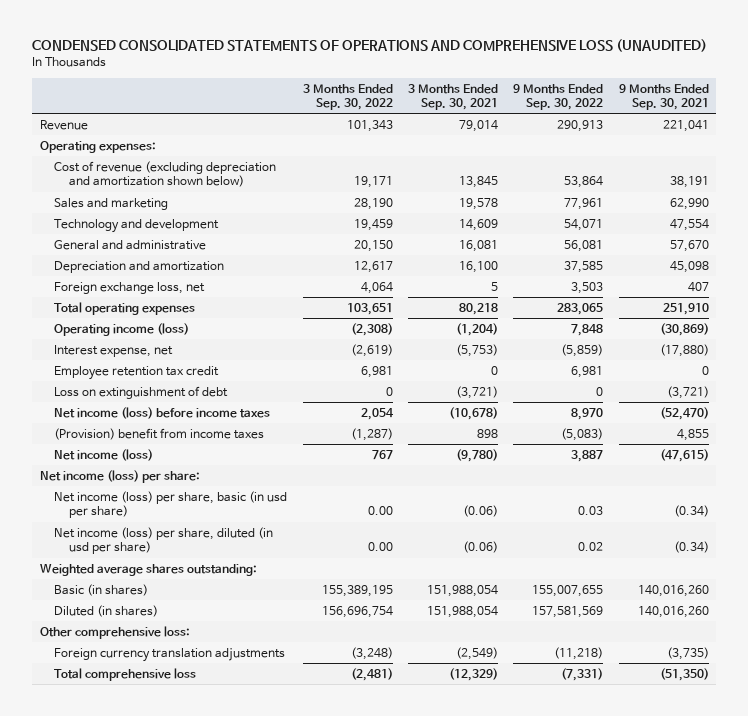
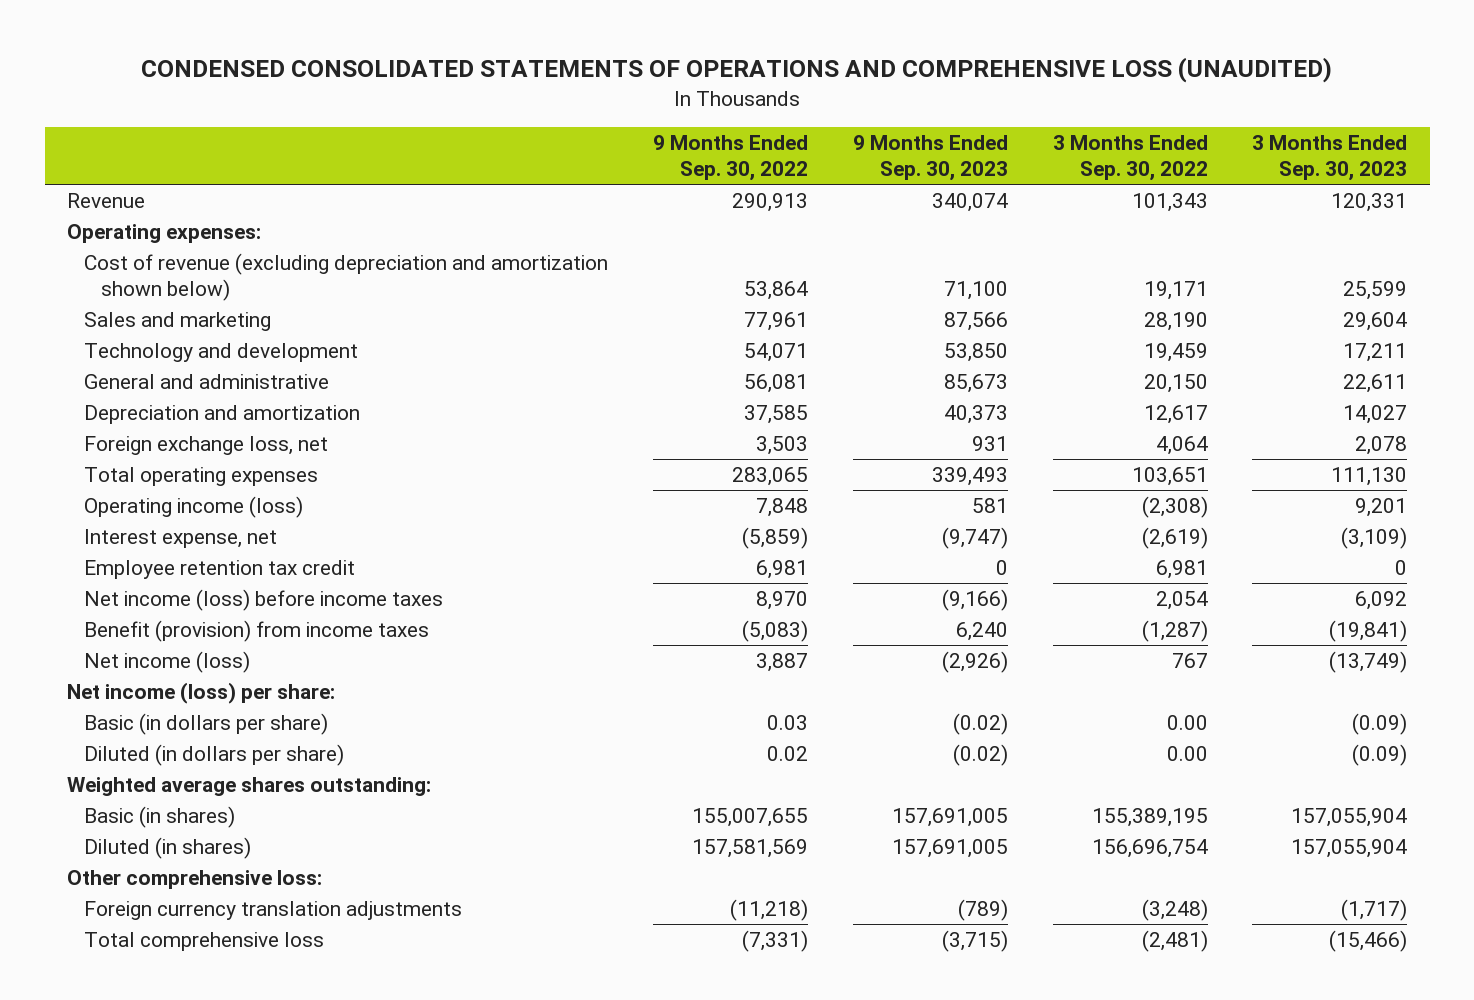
- | 3 Months Ended Sep. 30, 2022 | 3 Months Ended Sep. 30, 2021 | 9 Months Ended Sep. 30, 2022 | 9 Months Ended Sep. 30, 2021
+ | 9 Months Ended Sep. 30, 2022 | 9 Months Ended Sep. 30, 2023 | 3 Months Ended Sep. 30, 2022 | 3 Months Ended Sep. 30, 2023
- Loss on extinguishment of debt | 0 | (3,721) | 0 | (3,721)
- (Provision) benefit from income taxes | (1,287) | 898 | (5,083) | 4,855
+ Benefit (provision) from income taxes | (5,083) | 6,240 | (1,287) | (19,841)
- Net income (loss) per share, basic (in usd per share) | 0.00 | (0.06) | 0.03 | (0.34)
- Net income (loss) per share, diluted (in usd per share) | 0.00 | (0.06) | 0.02 | (0.34)
+ Basic (in dollars per share) | 0.03 | (0.02) | 0.00 | (0.09)
+ Diluted (in dollars per share) | 0.02 | (0.02) | 0.00 | (0.09)

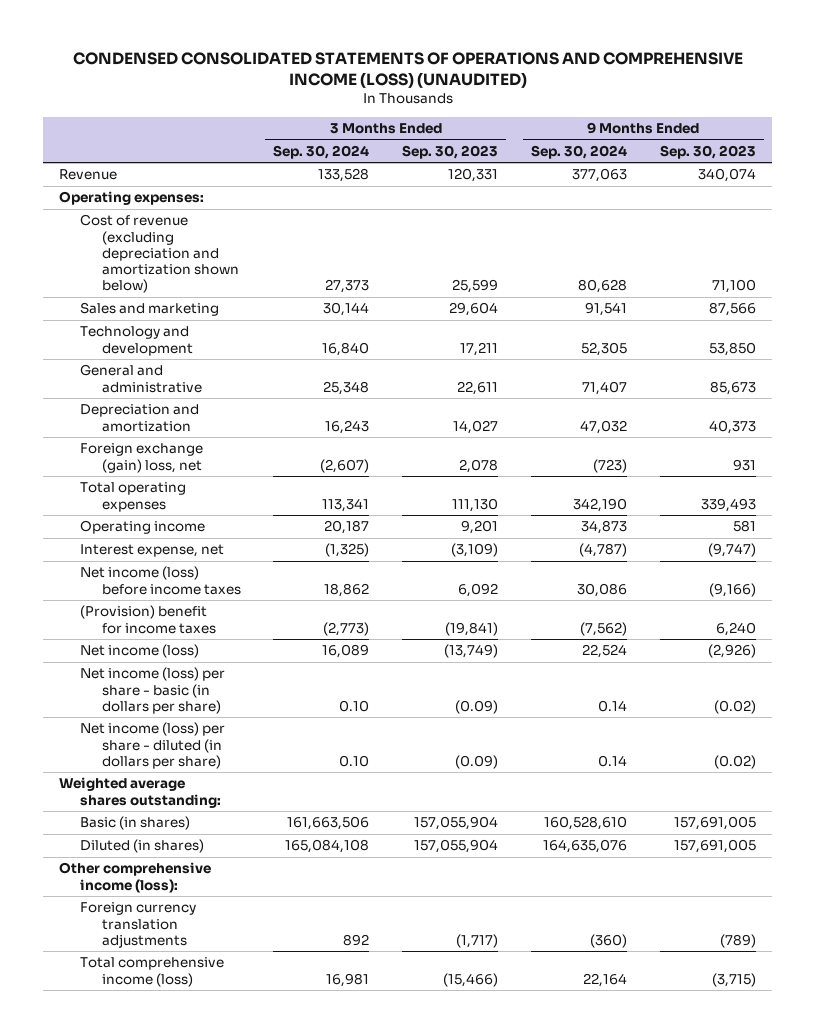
- CONDENSED CONSOLIDATED STATEMENTS OF OPERATIONS AND COMPREHENSIVE LOSS (UNAUDITED)
+ CONDENSED CONSOLIDATED STATEMENTS OF OPERATIONS AND COMPREHENSIVE INCOME (LOSS) (UNAUDITED)
- | 9 Months Ended Sep. 30, 2022 | 9 Months Ended Sep. 30, 2023 | 3 Months Ended Sep. 30, 2022 | 3 Months Ended Sep. 30, 2023
+ | 3 Months Ended Sep. 30, 2024 | 3 Months Ended Sep. 30, 2023 | 9 Months Ended Sep. 30, 2024 | 9 Months Ended Sep. 30, 2023
- Foreign exchange loss, net | 3,503 | 931 | 4,064 | 2,078
+ Foreign exchange (gain) loss, net | (2,607) | 2,078 | (723) | 931
- Operating income (loss) | 7,848 | 581 | (2,308) | 9,201
+ Operating income | 20,187 | 9,201 | 34,873 | 581
- Employee retention tax credit | 6,981 | 0 | 6,981 | 0
- Benefit (provision) from income taxes | (5,083) | 6,240 | (1,287) | (19,841)
+ (Provision) benefit for income taxes | (2,773) | (19,841) | (7,562) | 6,240
- Net income (loss) per share:
- Basic (in dollars per share) | 0.03 | (0.02) | 0.00 | (0.09)
- Diluted (in dollars per share) | 0.02 | (0.02) | 0.00 | (0.09)
+ Net income (loss) per share - basic (in dollars per share) | 0.10 | (0.09) | 0.14 | (0.02)
+ Net income (loss) per share - diluted (in dollars per share) | 0.10 | (0.09) | 0.14 | (0.02)
- Other comprehensive loss:
+ Other comprehensive income (loss):
- Total comprehensive loss | (7,331) | (3,715) | (2,481) | (15,466)
+ Total comprehensive income (loss) | 16,981 | (15,466) | 22,164 | (3,715)

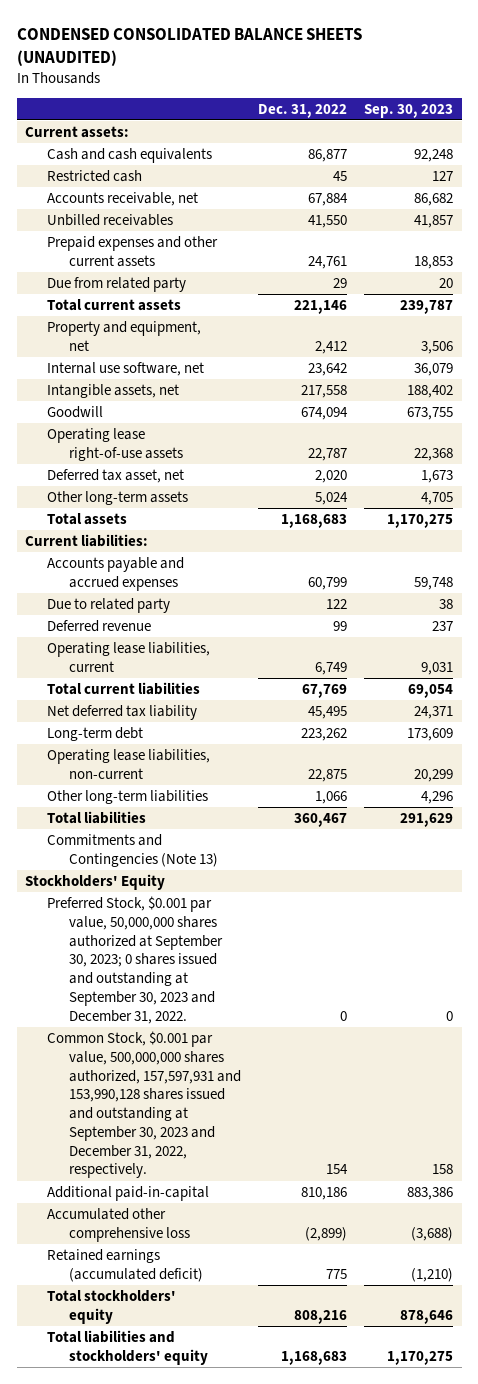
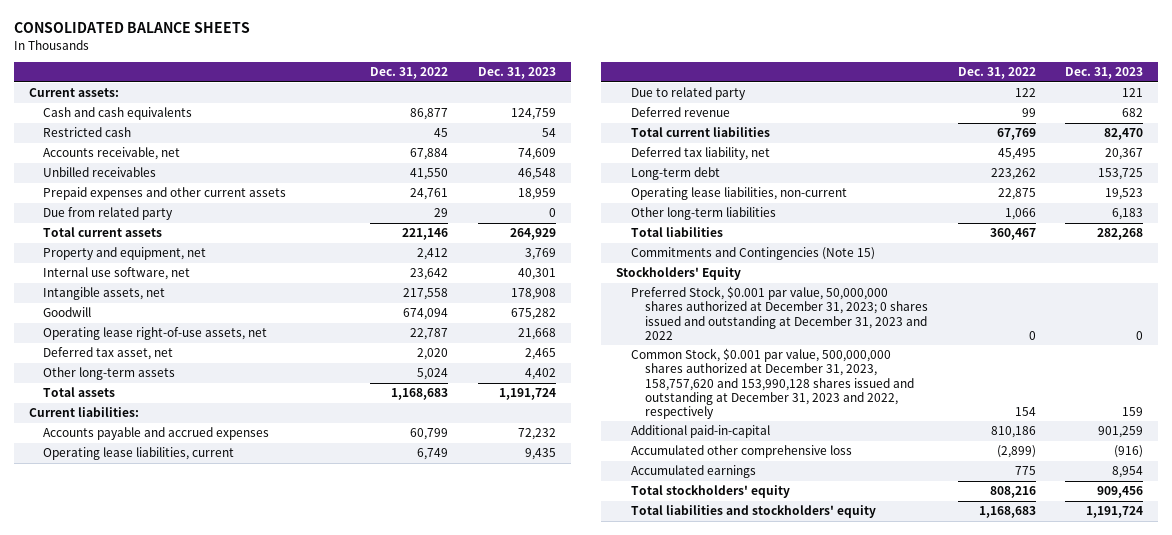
- CONDENSED CONSOLIDATED BALANCE SHEETS (UNAUDITED)
+ CONSOLIDATED BALANCE SHEETS
- | Dec. 31, 2022 | Sep. 30, 2023
+ | Dec. 31, 2022 | Dec. 31, 2023
- Operating lease right-of-use assets | 22,787 | 22,368
+ Operating lease right-of-use assets, net | 22,787 | 21,668
moved up: Operating lease liabilities, current | 6,749 | 9,435
- Net deferred tax liability | 45,495 | 24,371
+ Deferred tax liability, net | 45,495 | 20,367
- Commitments and Contingencies (Note 13)
+ Commitments and Contingencies (Note 15)
- Preferred Stock, $0.001 par value, 50,000,000 shares authorized at September 30, 2023; 0 shares issued and outstanding at September 30, 2023 and December 31, 2022. | 0 | 0
- Common Stock, $0.001 par value, 500,000,000 shares authorized, 157,597,931 and 153,990,128 shares issued and outstanding at September 30, 2023 and December 31, 2022, respectively. | 154 | 158
+ Preferred Stock, $0.001 par value, 50,000,000 shares authorized at December 31, 2023; 0 shares issued and outstanding at December 31, 2023 and 2022 | 0 | 0
+ Common Stock, $0.001 par value, 500,000,000 shares authorized at December 31, 2023, 158,757,620 and 153,990,128 shares issued and outstanding at December 31, 2023 and 2022, respectively | 154 | 159
- Retained earnings (accumulated deficit) | 775 | (1,210)
+ Accumulated earnings | 775 | 8,954

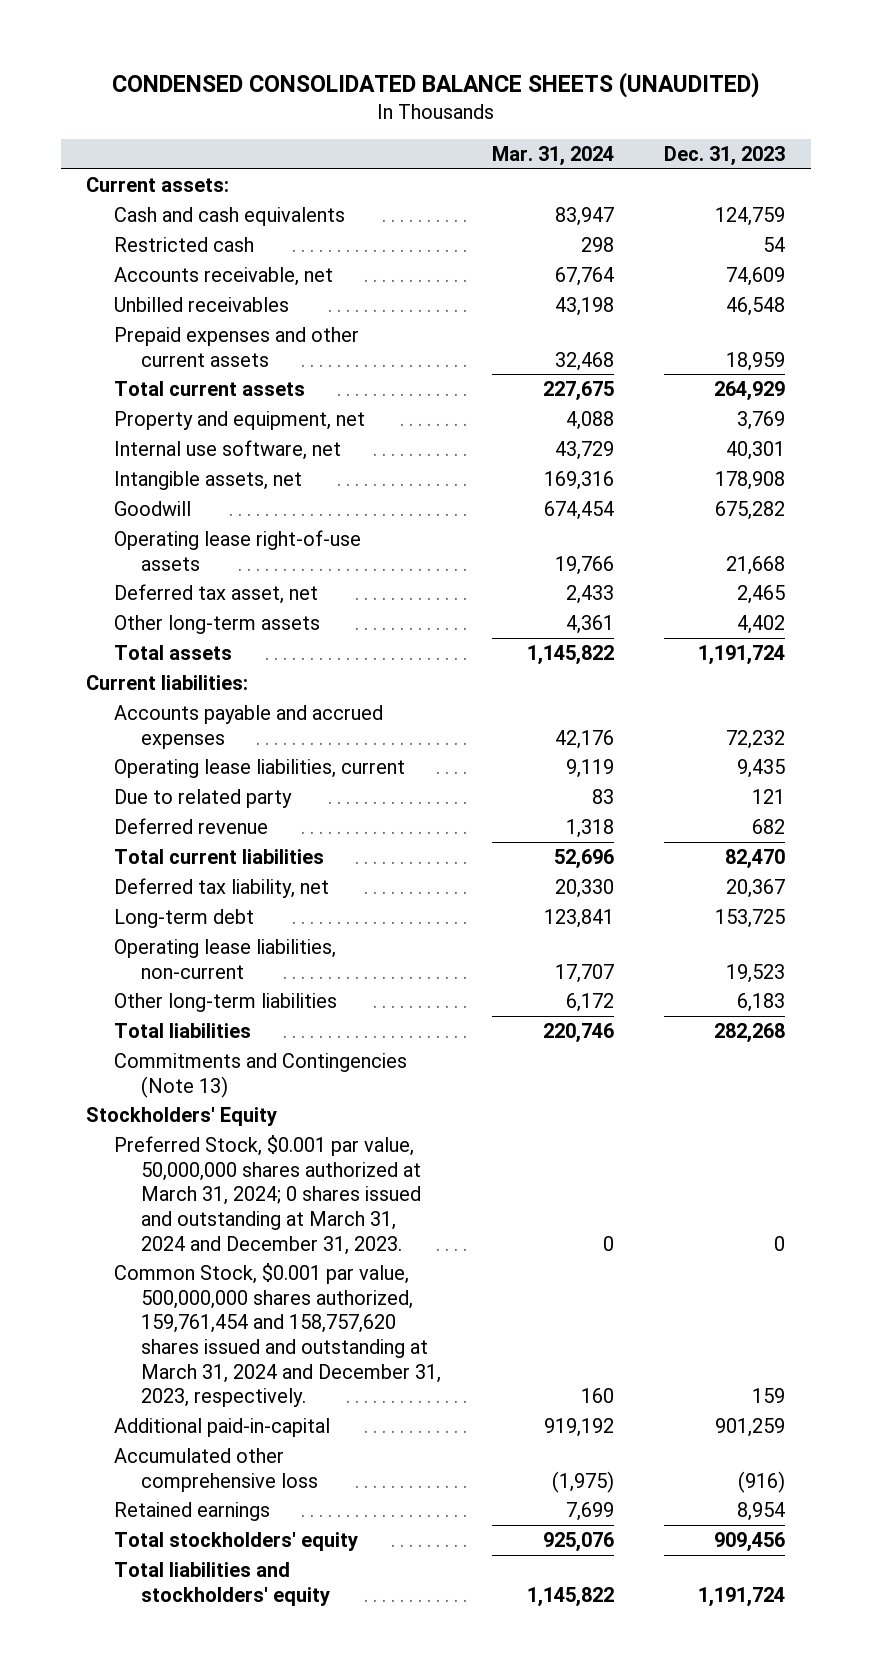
- CONSOLIDATED BALANCE SHEETS
+ CONDENSED CONSOLIDATED BALANCE SHEETS (UNAUDITED)
- | Dec. 31, 2022 | Dec. 31, 2023
+ | Mar. 31, 2024 | Dec. 31, 2023
- Due from related party | 29 | 0
- Operating lease right-of-use assets, net | 22,787 | 21,668
+ Operating lease right-of-use assets | 19,766 | 21,668
- Commitments and Contingencies (Note 15)
+ Commitments and Contingencies (Note 13)
- Preferred Stock, $0.001 par value, 50,000,000 shares authorized at December 31, 2023; 0 shares issued and outstanding at December 31, 2023 and 2022 | 0 | 0
- Common Stock, $0.001 par value, 500,000,000 shares authorized at December 31, 2023, 158,757,620 and 153,990,128 shares issued and outstanding at December 31, 2023 and 2022, respectively | 154 | 159
+ Preferred Stock, $0.001 par value, 50,000,000 shares authorized at March 31, 2024; 0 shares issued and outstanding at March 31, 2024 and December 31, 2023. | 0 | 0
+ Common Stock, $0.001 par value, 500,000,000 shares authorized, 159,761,454 and 158,757,620 shares issued and outstanding at March 31, 2024 and December 31, 2023, respectively. | 160 | 159
- Accumulated earnings | 775 | 8,954
+ Retained earnings | 7,699 | 8,954

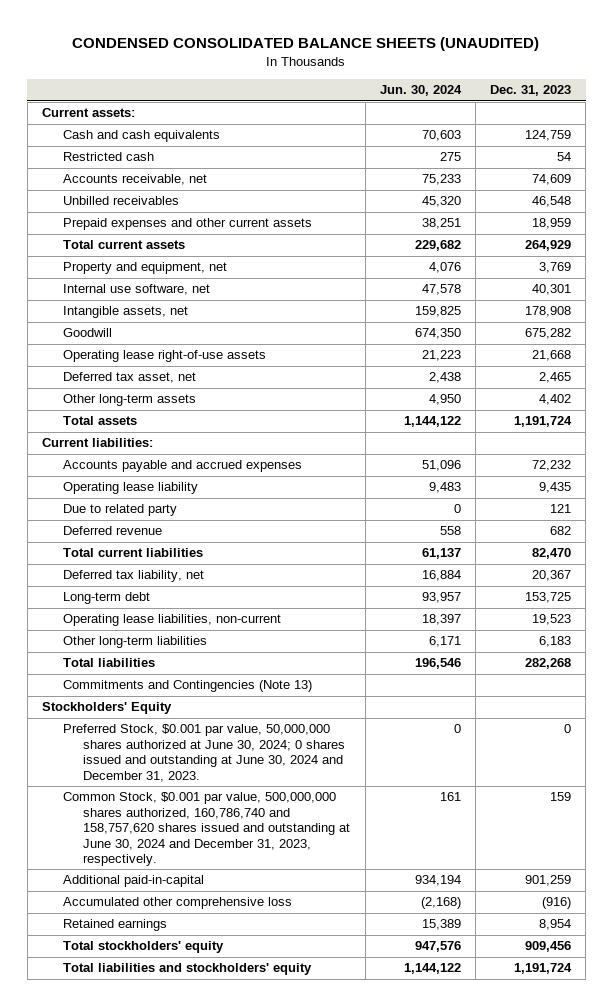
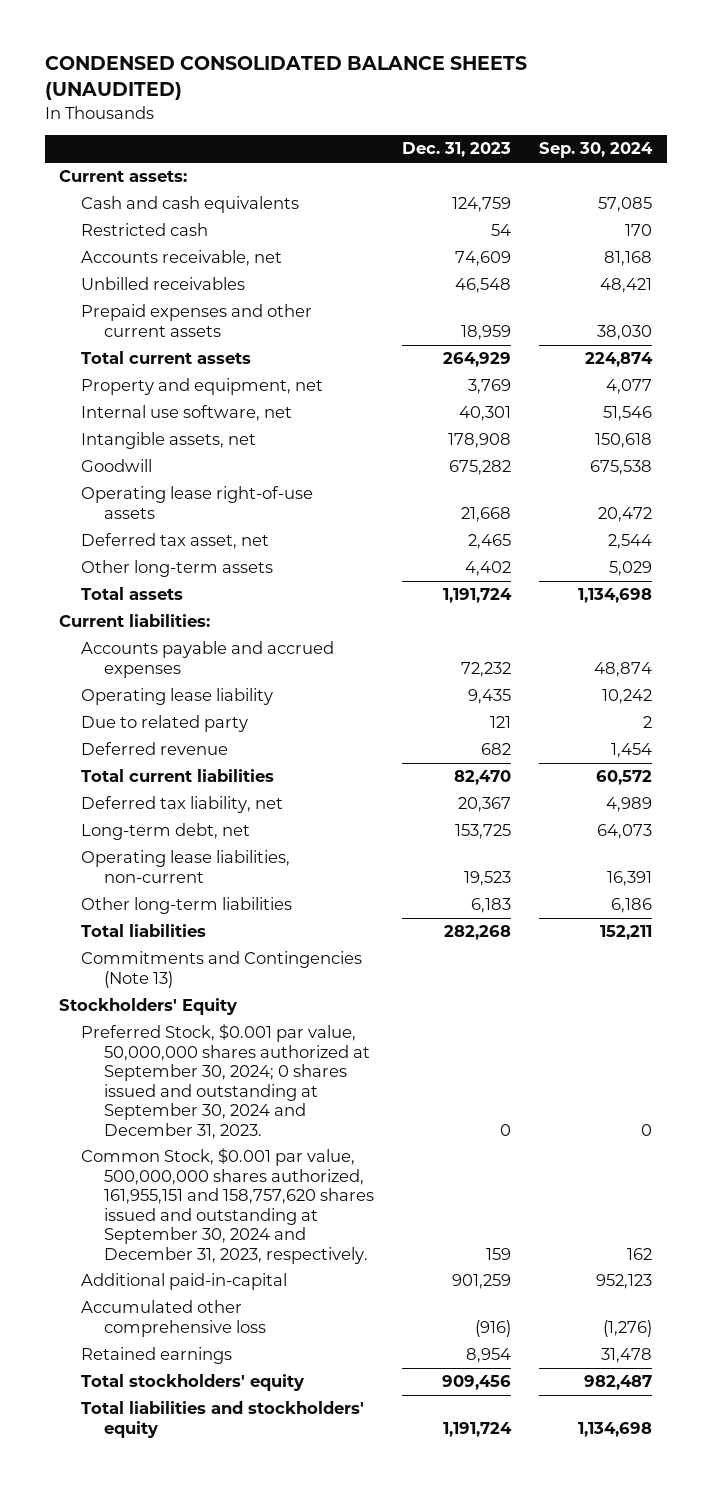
- | Jun. 30, 2024 | Dec. 31, 2023
+ | Dec. 31, 2023 | Sep. 30, 2024
- Long-term debt | 93,957 | 153,725
+ Long-term debt, net | 153,725 | 64,073
- Preferred Stock, $0.001 par value, 50,000,000 shares authorized at June 30, 2024; 0 shares issued and outstanding at June 30, 2024 and December 31, 2023. | 0 | 0
- Common Stock, $0.001 par value, 500,000,000 shares authorized, 160,786,740 and 158,757,620 shares issued and outstanding at June 30, 2024 and December 31, 2023, respectively. | 161 | 159
+ Preferred Stock, $0.001 par value, 50,000,000 shares authorized at September 30, 2024; 0 shares issued and outstanding at September 30, 2024 and December 31, 2023. | 0 | 0
+ Common Stock, $0.001 par value, 500,000,000 shares authorized, 161,955,151 and 158,757,620 shares issued and outstanding at September 30, 2024 and December 31, 2023, respectively. | 159 | 162

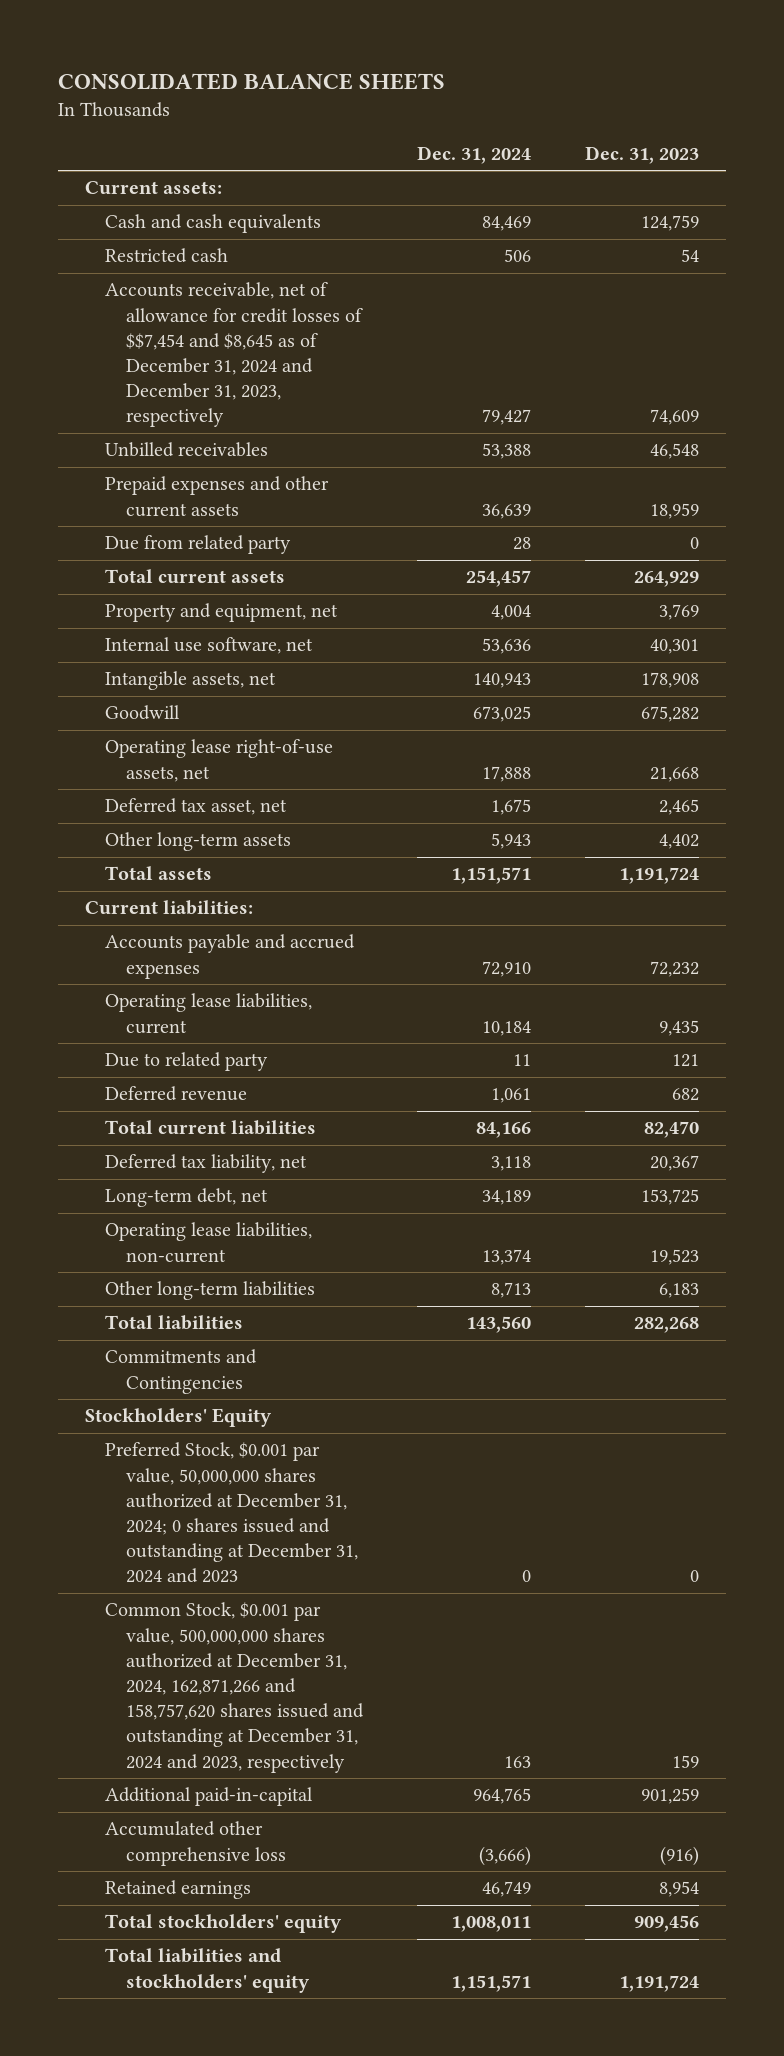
- CONDENSED CONSOLIDATED BALANCE SHEETS (UNAUDITED)
+ CONSOLIDATED BALANCE SHEETS
- | Dec. 31, 2023 | Sep. 30, 2024
+ | Dec. 31, 2024 | Dec. 31, 2023
- Accounts receivable, net | 74,609 | 81,168
+ Accounts receivable, net of allowance for credit losses of $$7,454 and $8,645 as of December 31, 2024 and December 31, 2023, respectively | 79,427 | 74,609
+ Due from related party | 28 | 0
- Operating lease right-of-use assets | 21,668 | 20,472
+ Operating lease right-of-use assets, net | 17,888 | 21,668
- Operating lease liability | 9,435 | 10,242
+ Operating lease liabilities, current | 10,184 | 9,435
- Commitments and Contingencies (Note 13)
+ Commitments and Contingencies
- Preferred Stock, $0.001 par value, 50,000,000 shares authorized at September 30, 2024; 0 shares issued and outstanding at September 30, 2024 and December 31, 2023. | 0 | 0
- Common Stock, $0.001 par value, 500,000,000 shares authorized, 161,955,151 and 158,757,620 shares issued and outstanding at September 30, 2024 and December 31, 2023, respectively. | 159 | 162
+ Preferred Stock, $0.001 par value, 50,000,000 shares authorized at December 31, 2024; 0 shares issued and outstanding at December 31, 2024 and 2023 | 0 | 0
+ Common Stock, $0.001 par value, 500,000,000 shares authorized at December 31, 2024, 162,871,266 and 158,757,620 shares issued and outstanding at December 31, 2024 and 2023, respectively | 163 | 159

